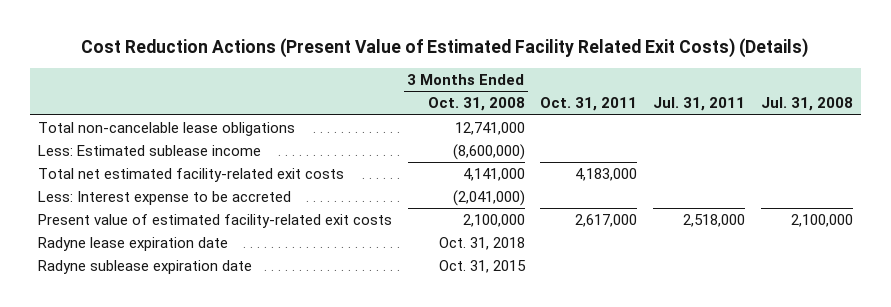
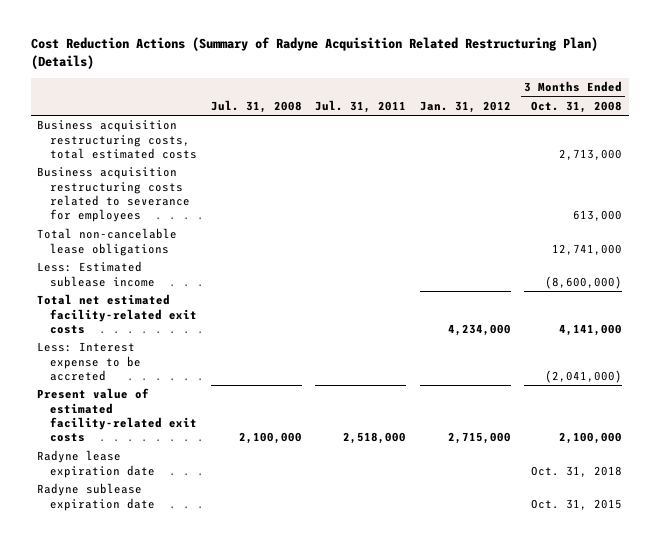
- Cost Reduction Actions (Present Value of Estimated Facility Related Exit Costs) (Details)
+ Cost Reduction Actions (Summary of Radyne Acquisition Related Restructuring Plan) (Details)
- | 3 Months Ended Oct. 31, 2008 | Oct. 31, 2011 | Jul. 31, 2011 | Jul. 31, 2008
+ | Jul. 31, 2008 | Jul. 31, 2011 | Jan. 31, 2012 | 3 Months Ended Oct. 31, 2008
+ Business acquisition restructuring costs, total estimated costs | | | | 2,713,000
+ Business acquisition restructuring costs related to severance for employees | | | | 613,000

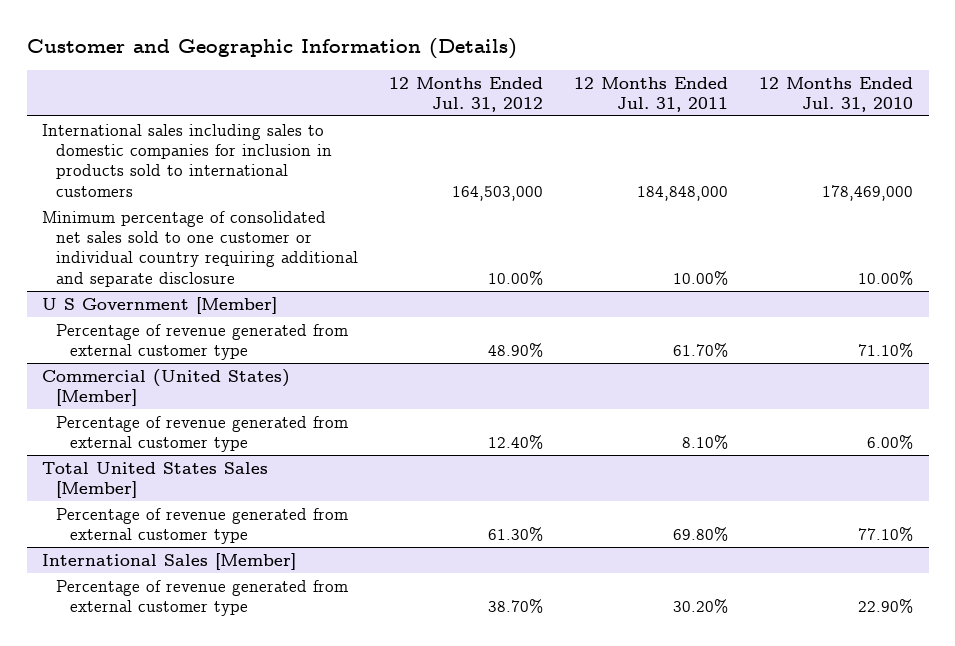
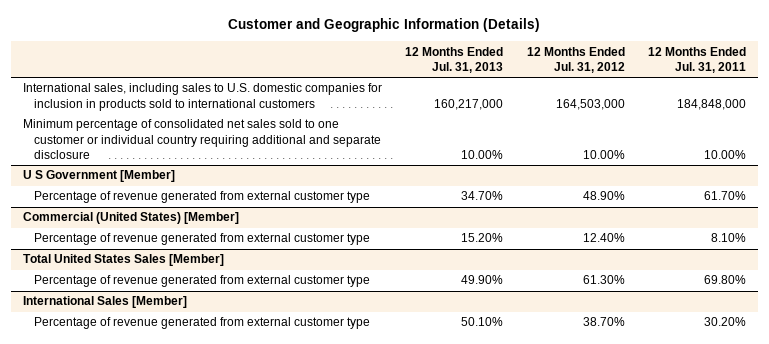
- | 12 Months Ended Jul. 31, 2012 | 12 Months Ended Jul. 31, 2011 | 12 Months Ended Jul. 31, 2010
+ | 12 Months Ended Jul. 31, 2013 | 12 Months Ended Jul. 31, 2012 | 12 Months Ended Jul. 31, 2011
- International sales including sales to domestic companies for inclusion in products sold to international customers | 164,503,000 | 184,848,000 | 178,469,000
+ International sales, including sales to U.S. domestic companies for inclusion in products sold to international customers | 160,217,000 | 164,503,000 | 184,848,000

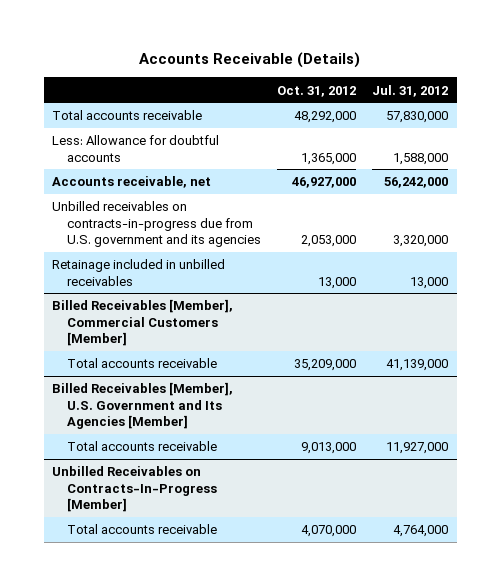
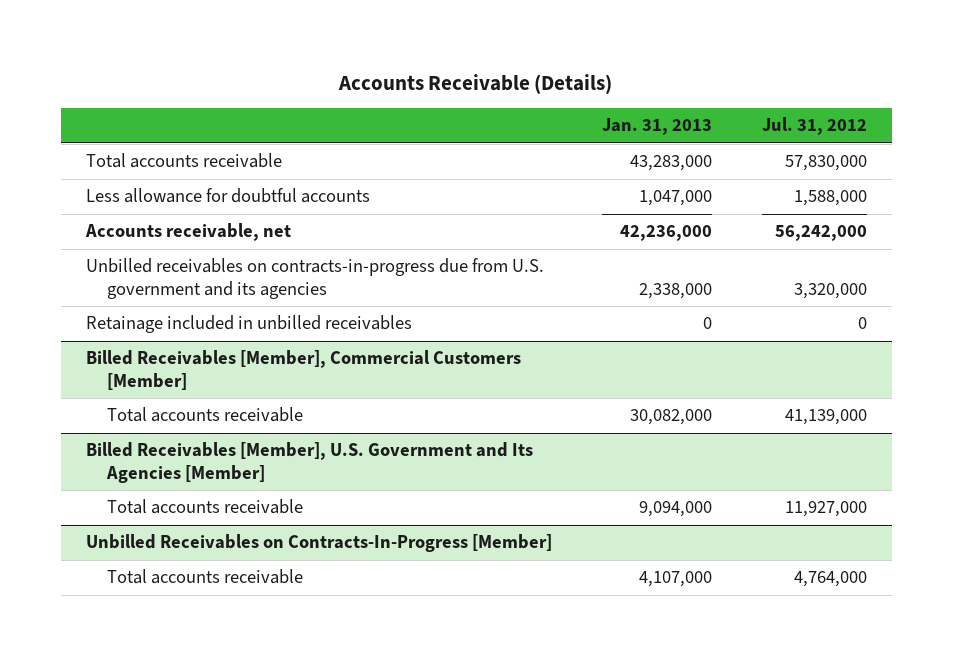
- | Oct. 31, 2012 | Jul. 31, 2012
+ | Jan. 31, 2013 | Jul. 31, 2012
- Less: Allowance for doubtful accounts | 1,365,000 | 1,588,000
+ Less allowance for doubtful accounts | 1,047,000 | 1,588,000
- Retainage included in unbilled receivables | 13,000 | 13,000
+ Retainage included in unbilled receivables | 0 | 0

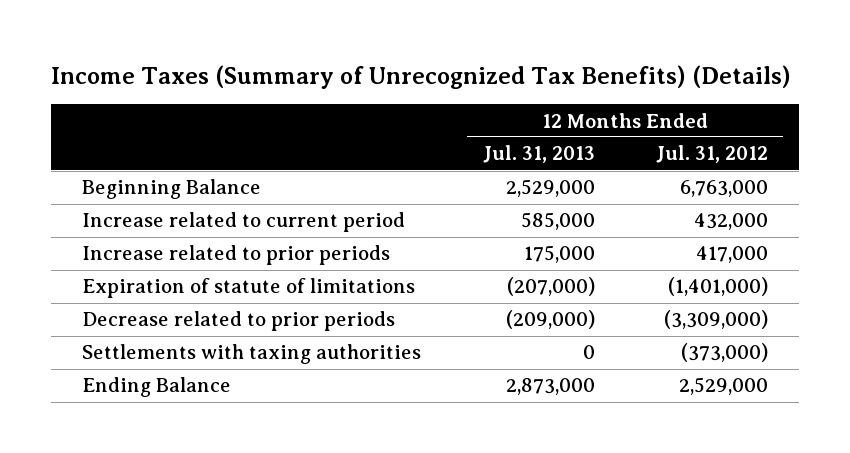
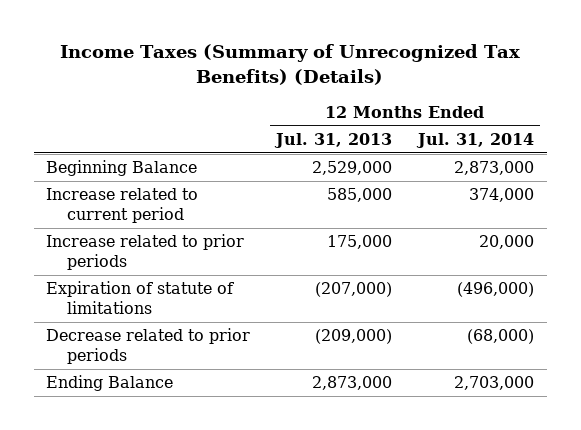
- | 12 Months Ended Jul. 31, 2013 | 12 Months Ended Jul. 31, 2012
+ | 12 Months Ended Jul. 31, 2013 | 12 Months Ended Jul. 31, 2014
- Settlements with taxing authorities | 0 | (373,000)

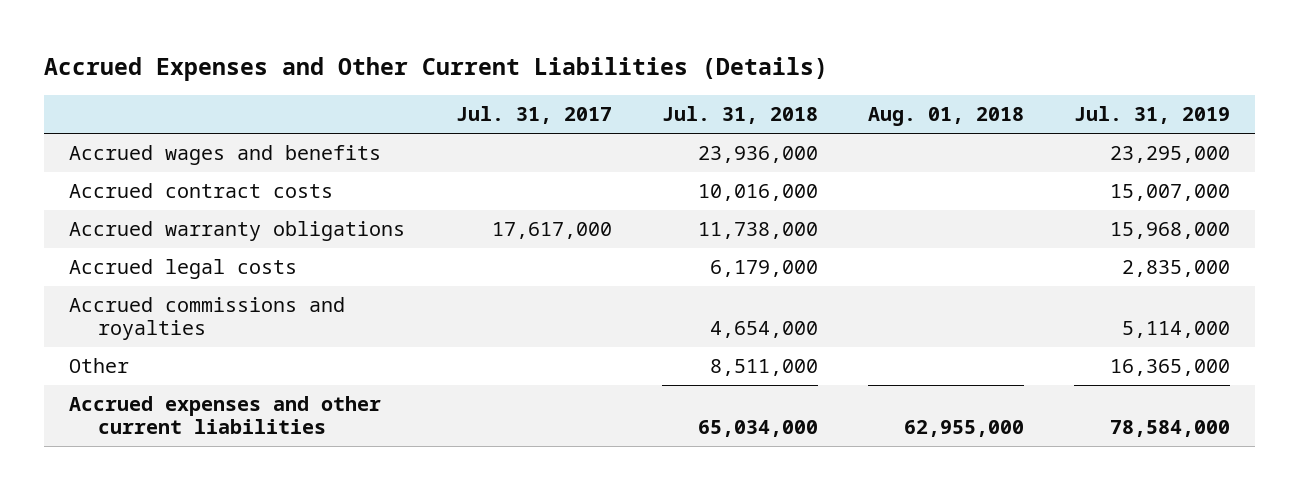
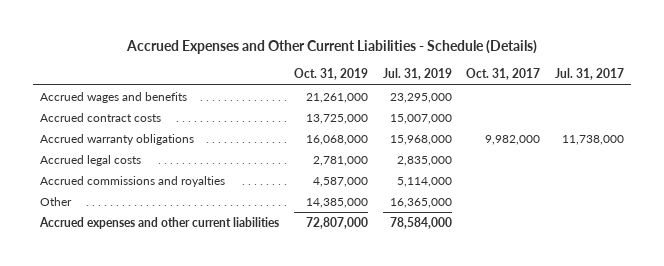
- Accrued Expenses and Other Current Liabilities (Details)
+ Accrued Expenses and Other Current Liabilities - Schedule (Details)
- | Jul. 31, 2017 | Jul. 31, 2018 | Aug. 01, 2018 | Jul. 31, 2019
+ | Oct. 31, 2019 | Jul. 31, 2019 | Oct. 31, 2017 | Jul. 31, 2017
- Accrued warranty obligations | 17,617,000 | 11,738,000 | | 15,968,000
+ Accrued warranty obligations | 16,068,000 | 15,968,000 | 9,982,000 | 11,738,000

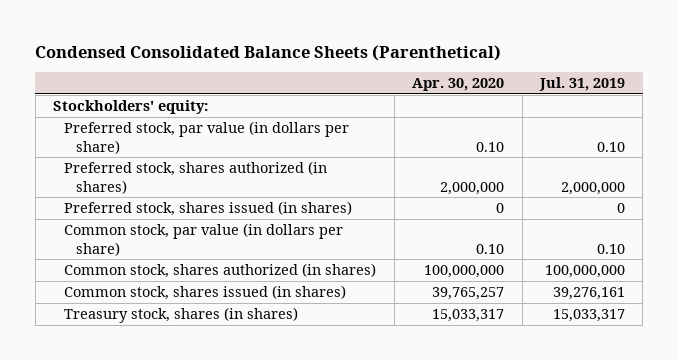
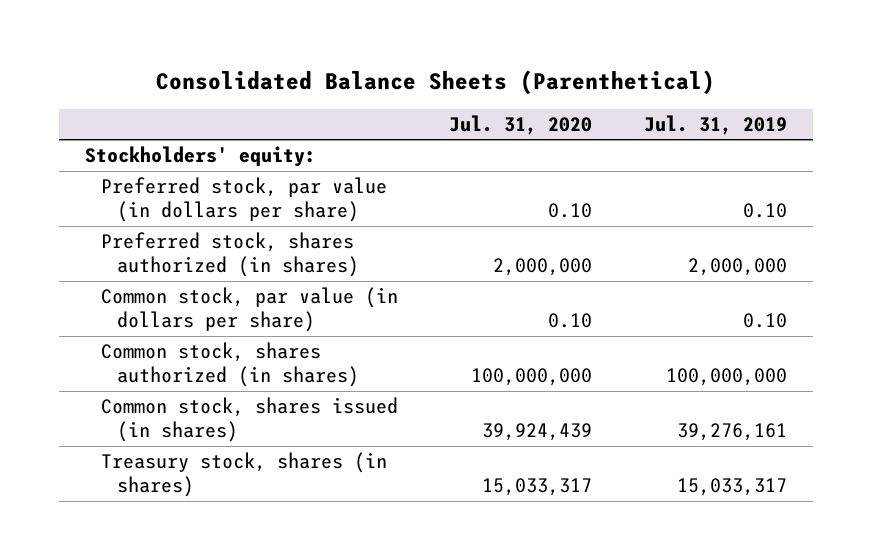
- Condensed Consolidated Balance Sheets (Parenthetical)
+ Consolidated Balance Sheets (Parenthetical)
- | Apr. 30, 2020 | Jul. 31, 2019
+ | Jul. 31, 2020 | Jul. 31, 2019
- Preferred stock, shares issued (in shares) | 0 | 0

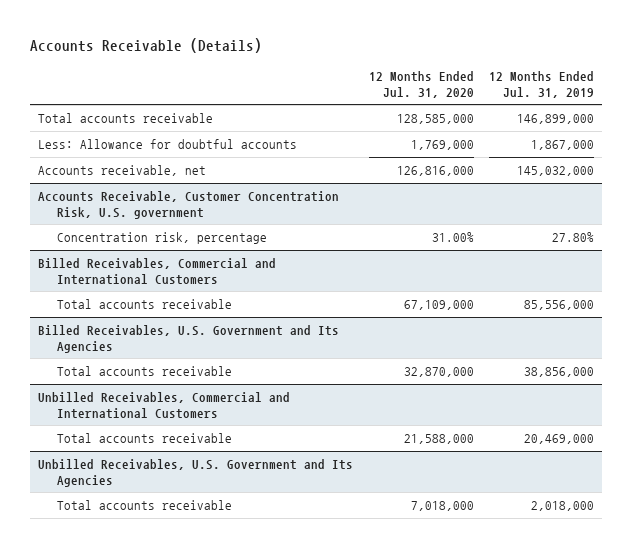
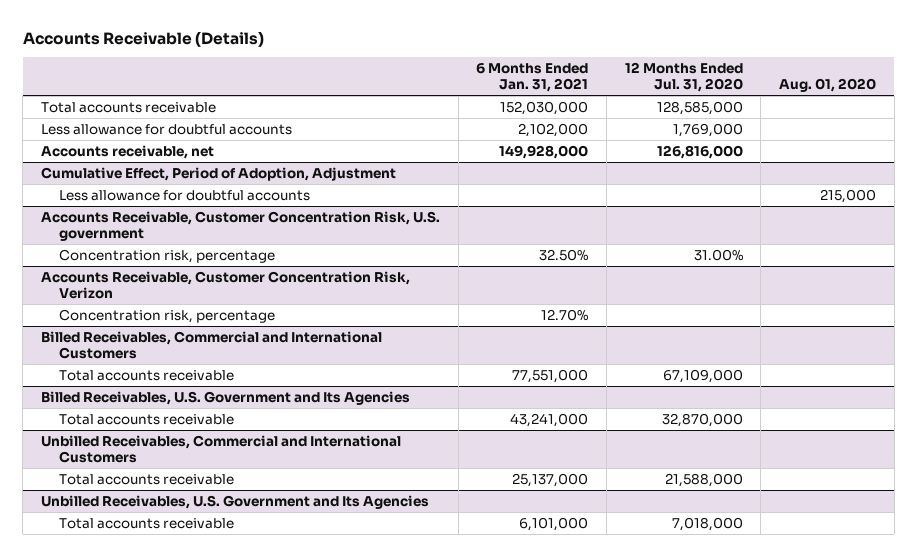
- | 12 Months Ended Jul. 31, 2020 | 12 Months Ended Jul. 31, 2019
+ | 6 Months Ended Jan. 31, 2021 | 12 Months Ended Jul. 31, 2020 | Aug. 01, 2020
- Less: Allowance for doubtful accounts | 1,769,000 | 1,867,000
+ Less allowance for doubtful accounts | 2,102,000 | 1,769,000 |
+ Cumulative Effect, Period of Adoption, Adjustment
+ Less allowance for doubtful accounts | | | 215,000
+ Accounts Receivable, Customer Concentration Risk, Verizon
+ Concentration risk, percentage | 12.70% | |

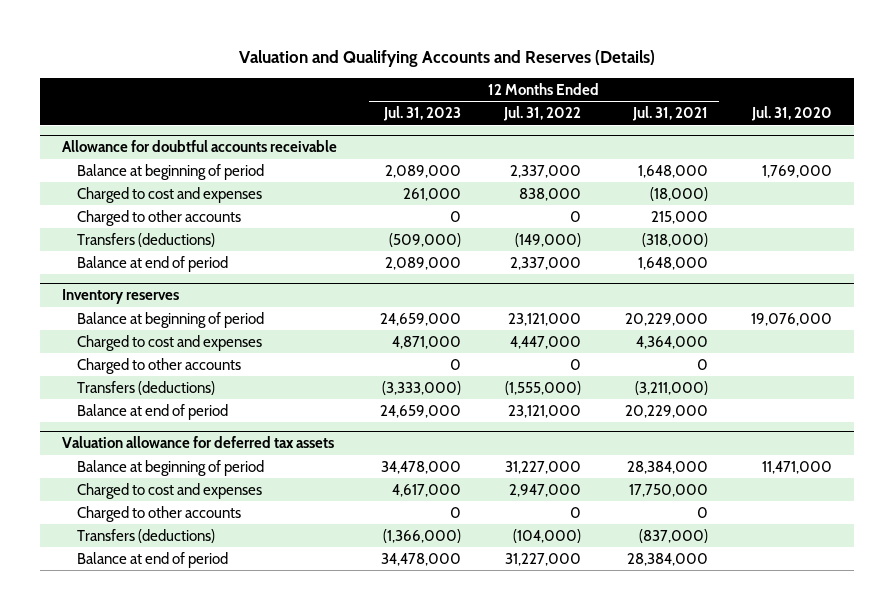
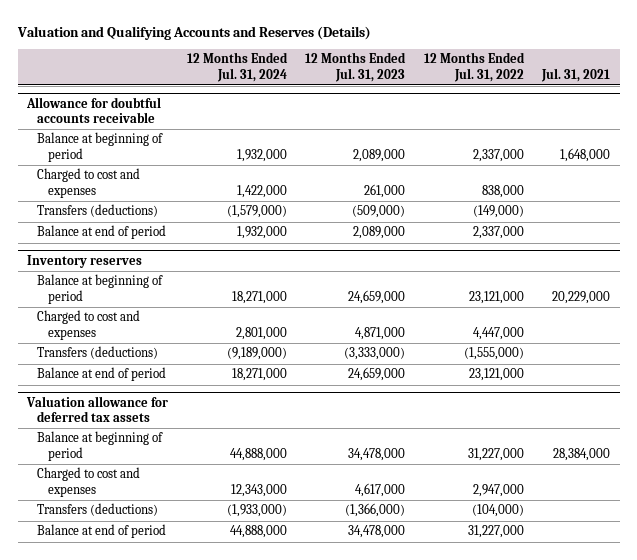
- | 12 Months Ended Jul. 31, 2023 | 12 Months Ended Jul. 31, 2022 | 12 Months Ended Jul. 31, 2021 | Jul. 31, 2020
+ | 12 Months Ended Jul. 31, 2024 | 12 Months Ended Jul. 31, 2023 | 12 Months Ended Jul. 31, 2022 | Jul. 31, 2021
@ Allowance for doubtful accounts receivable
- Charged to other accounts | 0 | 0 | 215,000 |
@ Inventory reserves
- Charged to other accounts | 0 | 0 | 0 |
@ Valuation allowance for deferred tax assets
- Charged to other accounts | 0 | 0 | 0 |

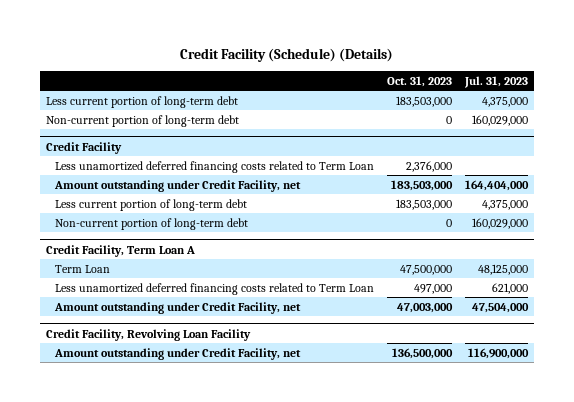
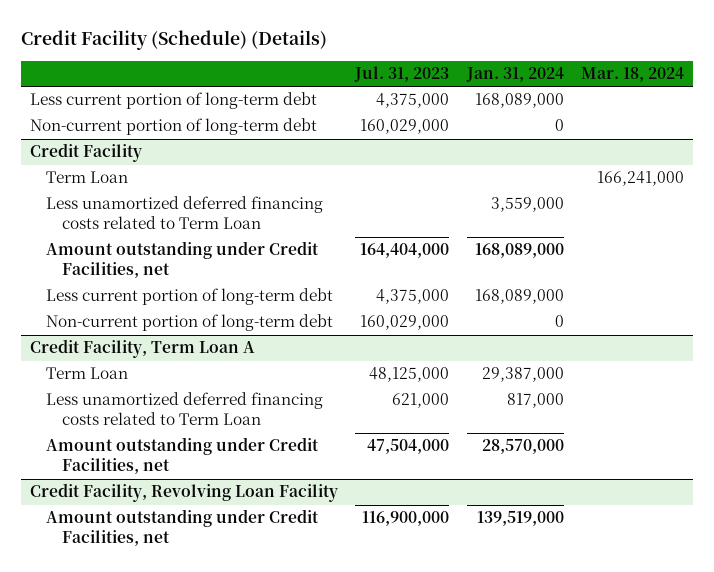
- | Oct. 31, 2023 | Jul. 31, 2023
+ | Jul. 31, 2023 | Jan. 31, 2024 | Mar. 18, 2024
@ Credit Facility
+ Term Loan | | | 166,241,000
- Amount outstanding under Credit Facility, net | 183,503,000 | 164,404,000
+ Amount outstanding under Credit Facilities, net | 164,404,000 | 168,089,000 |
@ Credit Facility, Term Loan A
- Amount outstanding under Credit Facility, net | 47,003,000 | 47,504,000
+ Amount outstanding under Credit Facilities, net | 47,504,000 | 28,570,000 |
@ Credit Facility, Revolving Loan Facility
- Amount outstanding under Credit Facility, net | 136,500,000 | 116,900,000
+ Amount outstanding under Credit Facilities, net | 116,900,000 | 139,519,000 |

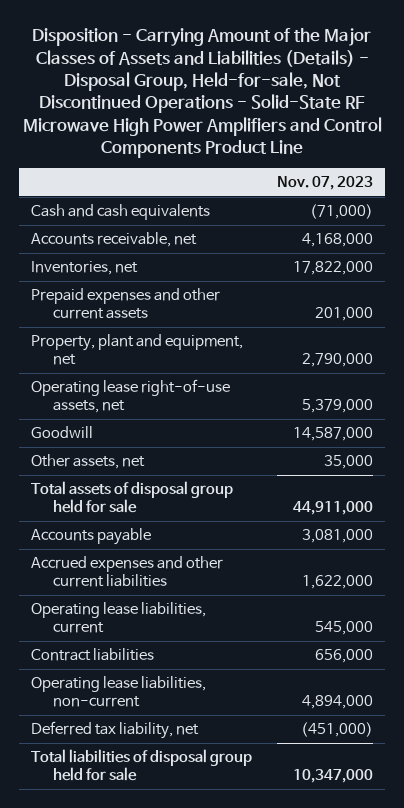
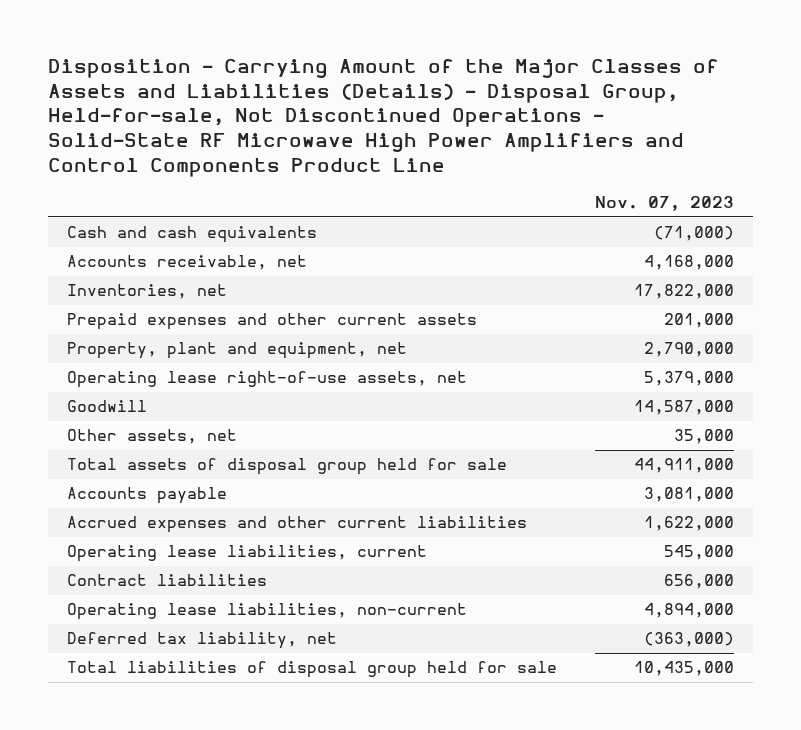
- Deferred tax liability, net | (451,000)
- Total liabilities of disposal group held for sale | 10,347,000
+ Deferred tax liability, net | (363,000)
+ Total liabilities of disposal group held for sale | 10,435,000

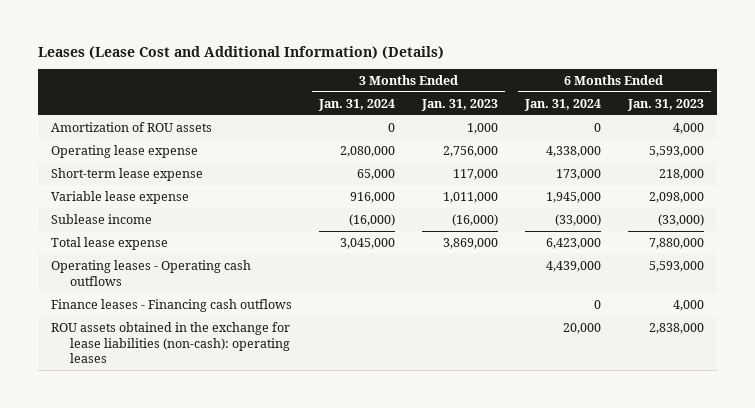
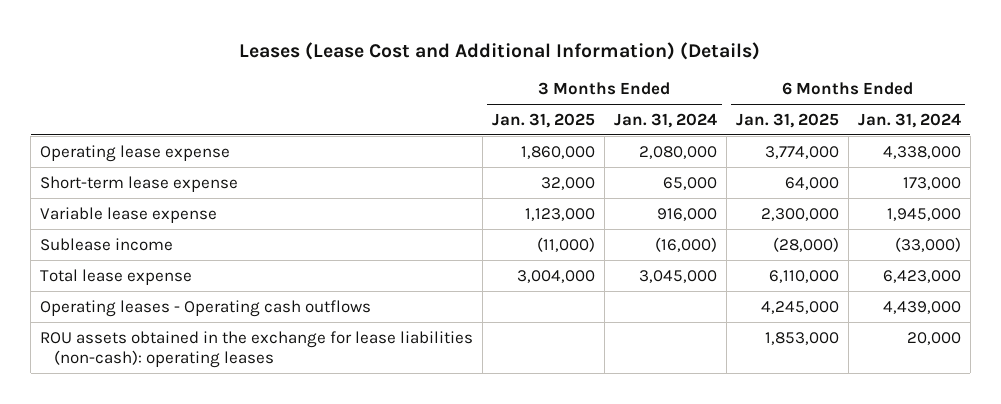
- | 3 Months Ended Jan. 31, 2024 | 3 Months Ended Jan. 31, 2023 | 6 Months Ended Jan. 31, 2024 | 6 Months Ended Jan. 31, 2023
+ | 3 Months Ended Jan. 31, 2025 | 3 Months Ended Jan. 31, 2024 | 6 Months Ended Jan. 31, 2025 | 6 Months Ended Jan. 31, 2024
- Amortization of ROU assets | 0 | 1,000 | 0 | 4,000
- Finance leases - Financing cash outflows | | | 0 | 4,000

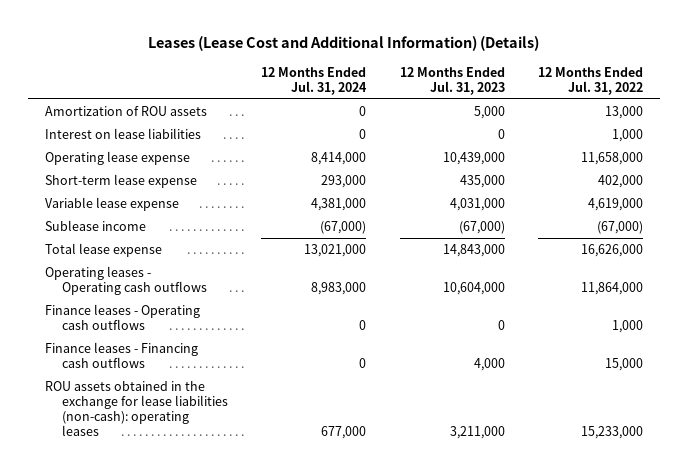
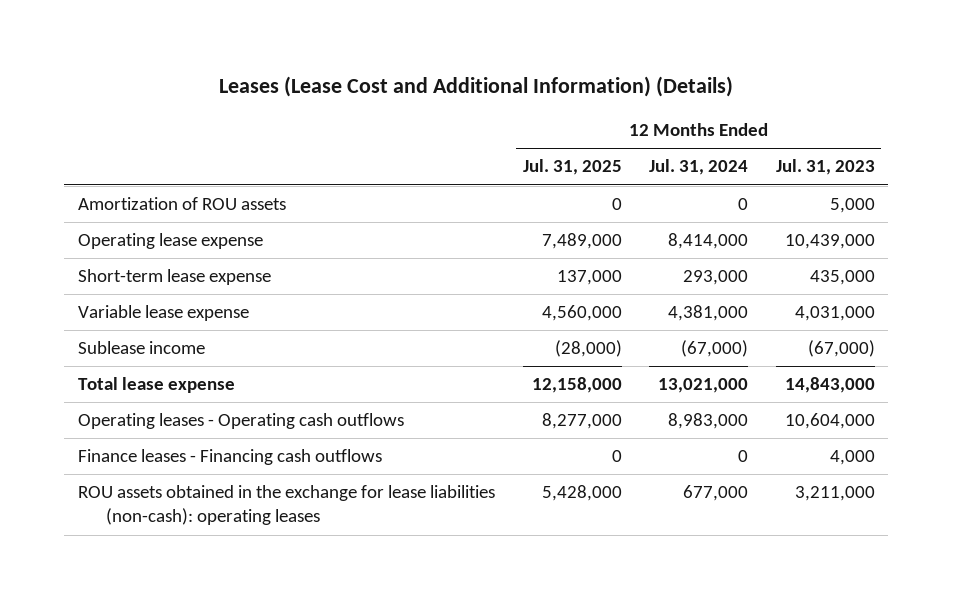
- | 12 Months Ended Jul. 31, 2024 | 12 Months Ended Jul. 31, 2023 | 12 Months Ended Jul. 31, 2022
+ | 12 Months Ended Jul. 31, 2025 | 12 Months Ended Jul. 31, 2024 | 12 Months Ended Jul. 31, 2023
- Interest on lease liabilities | 0 | 0 | 1,000
- Finance leases - Operating cash outflows | 0 | 0 | 1,000

